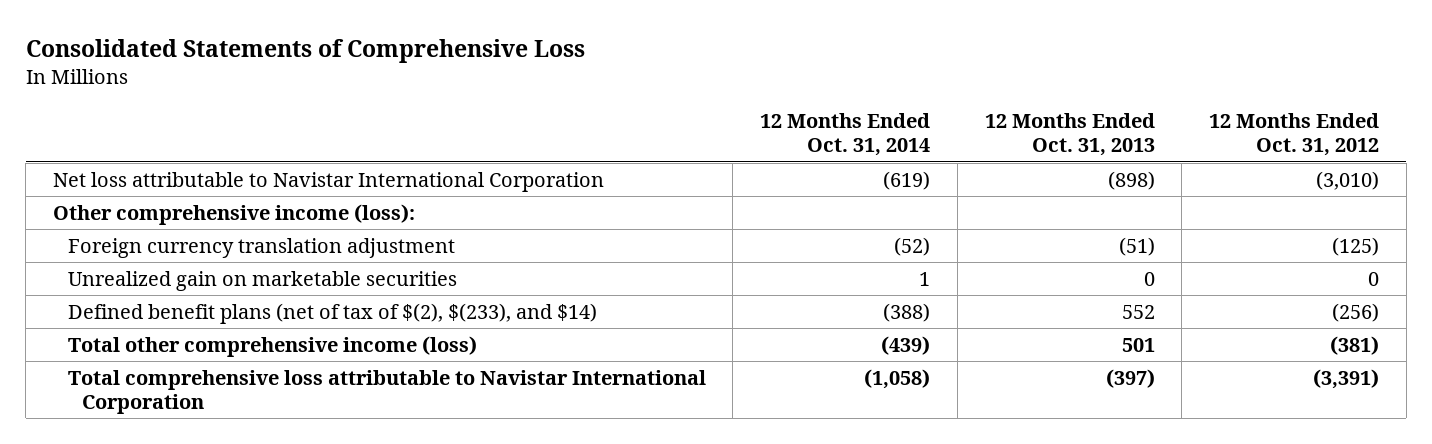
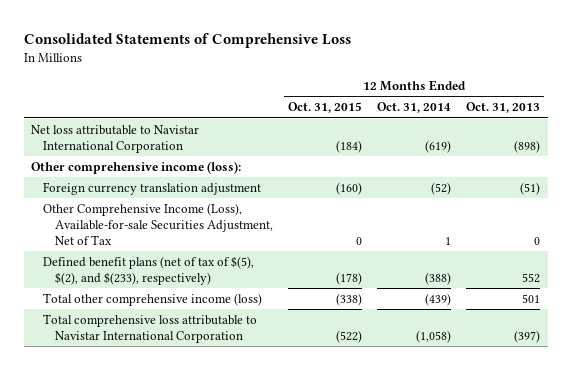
- | 12 Months Ended Oct. 31, 2014 | 12 Months Ended Oct. 31, 2013 | 12 Months Ended Oct. 31, 2012
+ | 12 Months Ended Oct. 31, 2015 | 12 Months Ended Oct. 31, 2014 | 12 Months Ended Oct. 31, 2013
- Unrealized gain on marketable securities | 1 | 0 | 0
- Defined benefit plans (net of tax of $(2), $(233), and $14) | (388) | 552 | (256)
+ Other Comprehensive Income (Loss), Available-for-sale Securities Adjustment, Net of Tax | 0 | 1 | 0
+ Defined benefit plans (net of tax of $(5), $(2), and $(233), respectively) | (178) | (388) | 552

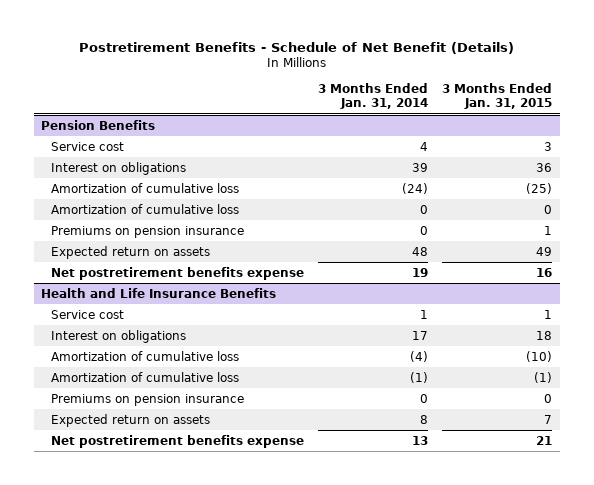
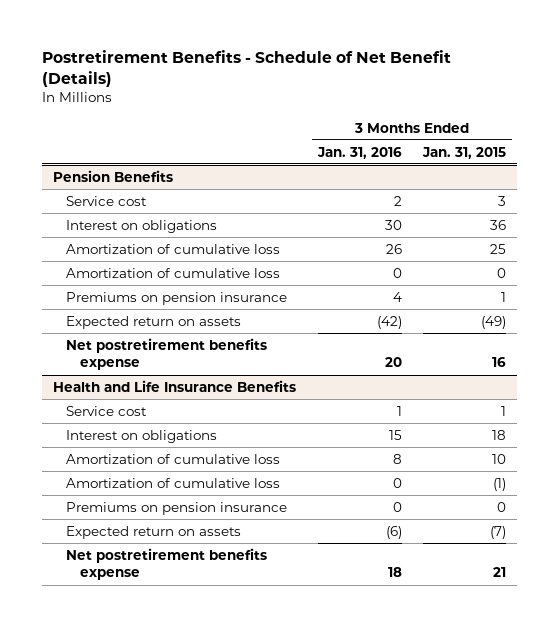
- | 3 Months Ended Jan. 31, 2014 | 3 Months Ended Jan. 31, 2015
+ | 3 Months Ended Jan. 31, 2016 | 3 Months Ended Jan. 31, 2015
@ Pension Benefits
- Amortization of cumulative loss | (24) | (25)
+ Amortization of cumulative loss | 26 | 25
- Expected return on assets | 48 | 49
+ Expected return on assets | (42) | (49)
@ Health and Life Insurance Benefits
- Amortization of cumulative loss | (4) | (10)
+ Amortization of cumulative loss | 8 | 10
- Expected return on assets | 8 | 7
+ Expected return on assets | (6) | (7)

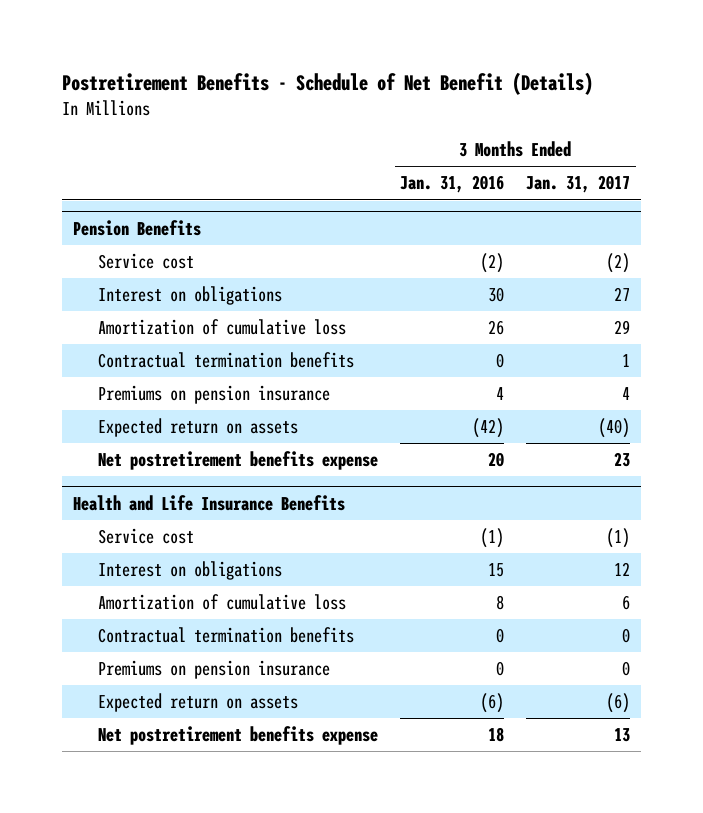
- | 3 Months Ended Jan. 31, 2016 | 3 Months Ended Jan. 31, 2015
+ | 3 Months Ended Jan. 31, 2016 | 3 Months Ended Jan. 31, 2017
@ Pension Benefits
- Service cost | 2 | 3
+ Service cost | (2) | (2)
- Amortization of cumulative loss | 0 | 0
+ Contractual termination benefits | 0 | 1
@ Health and Life Insurance Benefits
- Service cost | 1 | 1
+ Service cost | (1) | (1)
- Amortization of cumulative loss | 0 | (1)
+ Contractual termination benefits | 0 | 0

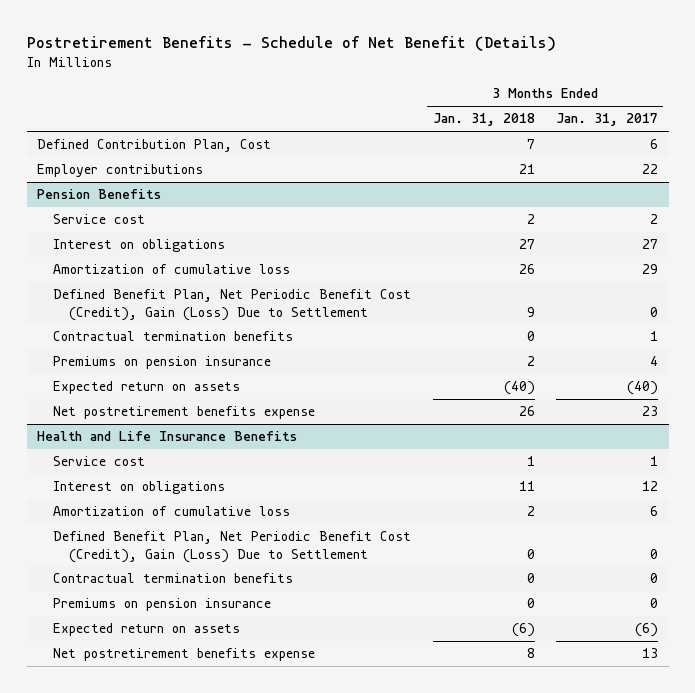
- | 3 Months Ended Jan. 31, 2016 | 3 Months Ended Jan. 31, 2017
+ | 3 Months Ended Jan. 31, 2018 | 3 Months Ended Jan. 31, 2017
+ Defined Contribution Plan, Cost | 7 | 6
+ Employer contributions | 21 | 22
@ Pension Benefits
- Service cost | (2) | (2)
+ Service cost | 2 | 2
+ Defined Benefit Plan, Net Periodic Benefit Cost (Credit), Gain (Loss) Due to Settlement | 9 | 0
@ Health and Life Insurance Benefits
- Service cost | (1) | (1)
+ Service cost | 1 | 1
+ Defined Benefit Plan, Net Periodic Benefit Cost (Credit), Gain (Loss) Due to Settlement | 0 | 0

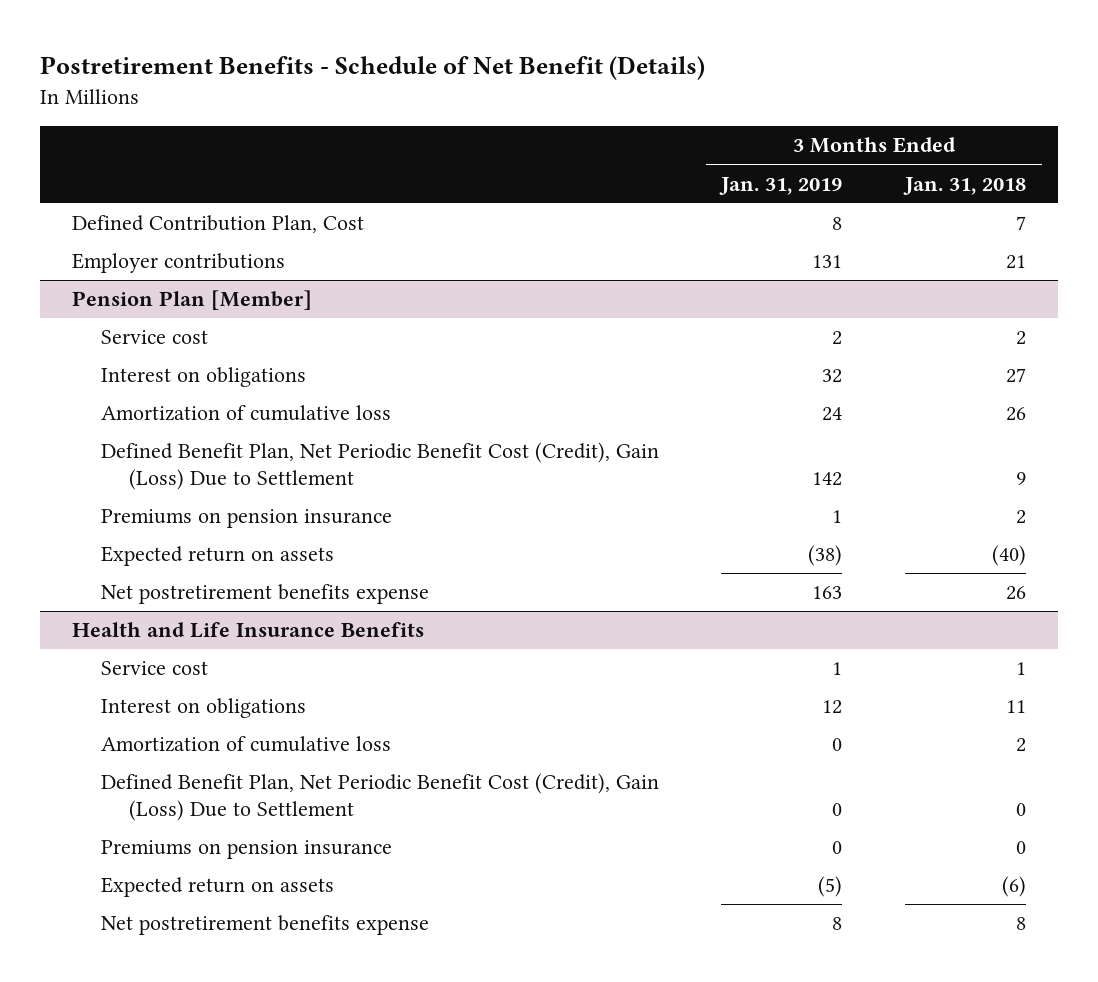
- | 3 Months Ended Jan. 31, 2018 | 3 Months Ended Jan. 31, 2017
+ | 3 Months Ended Jan. 31, 2019 | 3 Months Ended Jan. 31, 2018
- Pension Benefits
+ Pension Plan [Member]
- Contractual termination benefits | 0 | 1
@ Health and Life Insurance Benefits
- Contractual termination benefits | 0 | 0

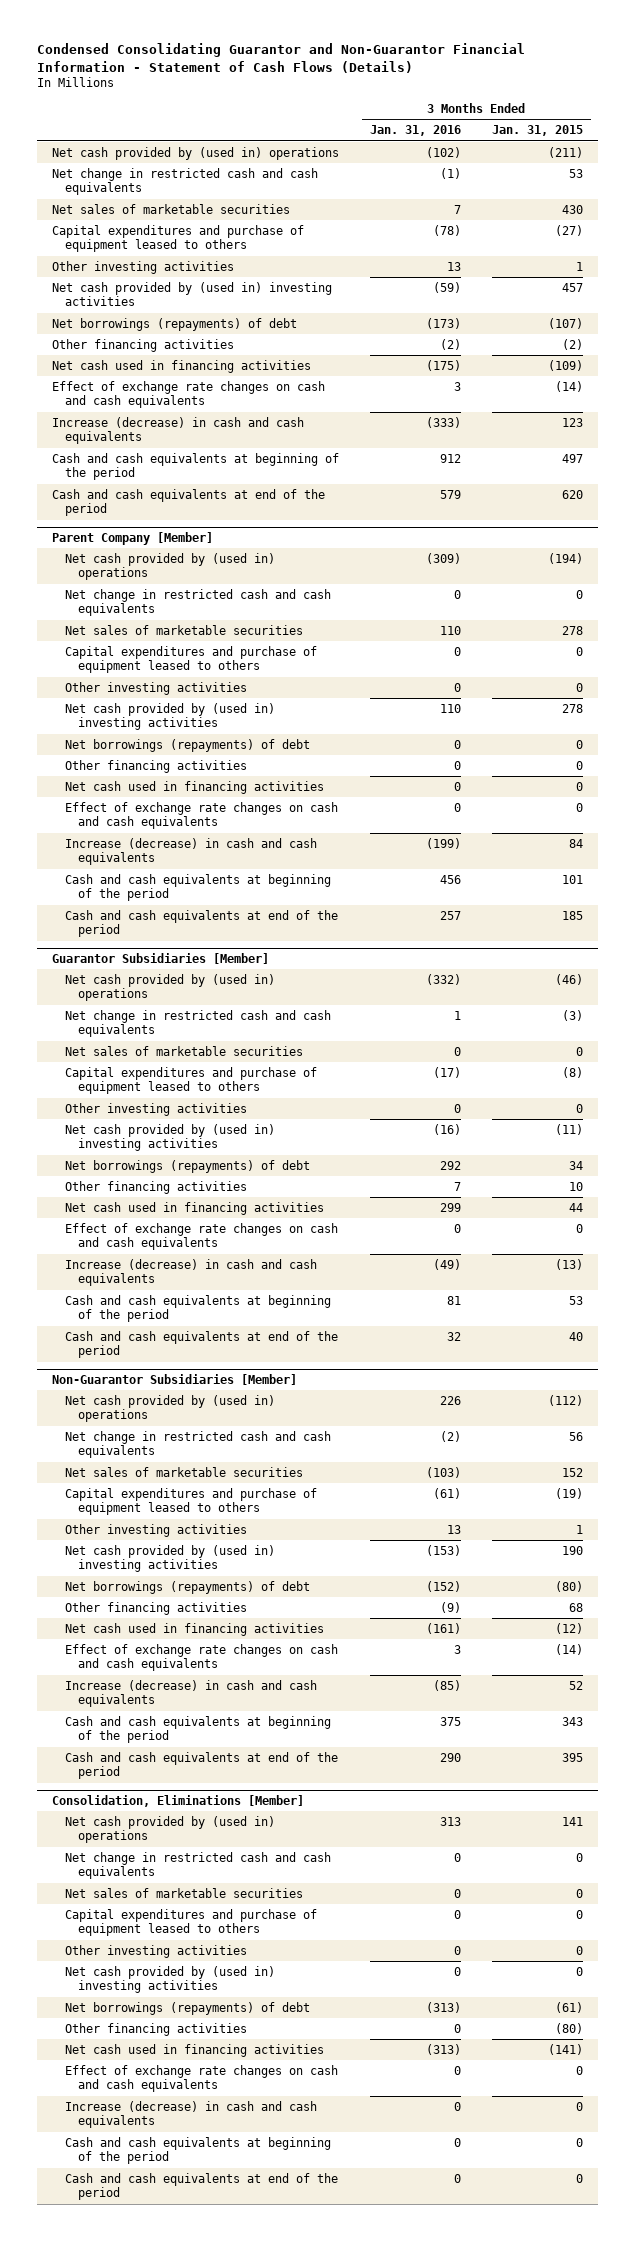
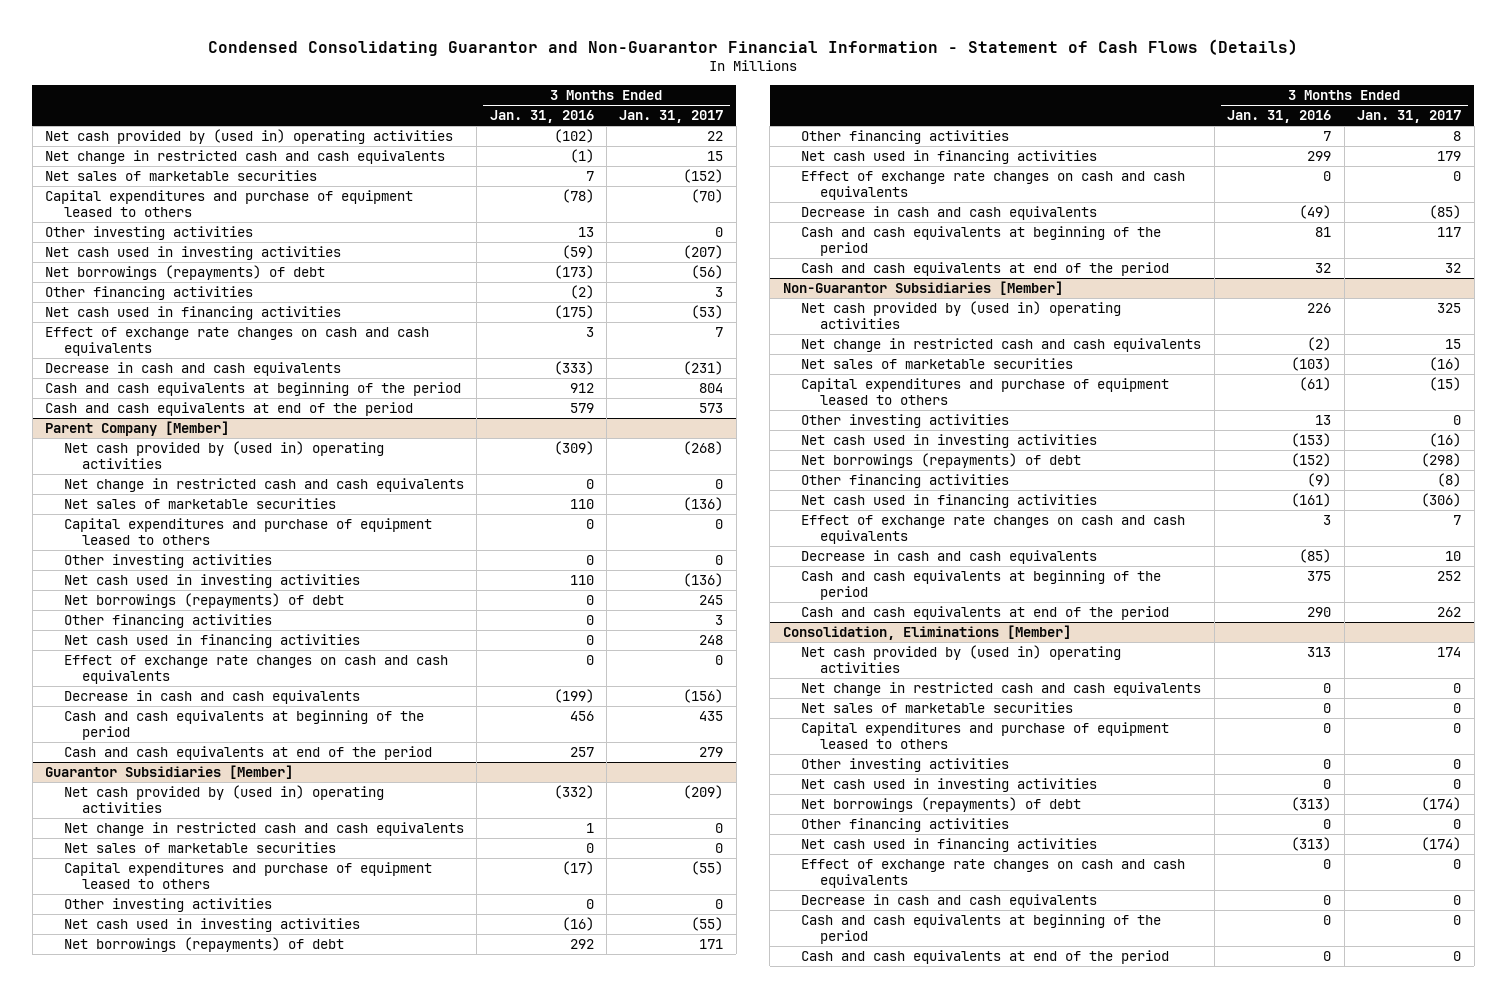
- | 3 Months Ended Jan. 31, 2016 | 3 Months Ended Jan. 31, 2015
+ | 3 Months Ended Jan. 31, 2016 | 3 Months Ended Jan. 31, 2017
- Net cash provided by (used in) operations | (102) | (211)
+ Net cash provided by (used in) operating activities | (102) | 22
- Net cash provided by (used in) investing activities | (59) | 457
+ Net cash used in investing activities | (59) | (207)
- Increase (decrease) in cash and cash equivalents | (333) | 123
+ Decrease in cash and cash equivalents | (333) | (231)
@ Parent Company [Member]
- Net cash provided by (used in) operations | (309) | (194)
+ Net cash provided by (used in) operating activities | (309) | (268)
- Net cash provided by (used in) investing activities | 110 | 278
+ Net cash used in investing activities | 110 | (136)
- Increase (decrease) in cash and cash equivalents | (199) | 84
+ Decrease in cash and cash equivalents | (199) | (156)
@ Guarantor Subsidiaries [Member]
- Net cash provided by (used in) operations | (332) | (46)
+ Net cash provided by (used in) operating activities | (332) | (209)
- Net cash provided by (used in) investing activities | (16) | (11)
+ Net cash used in investing activities | (16) | (55)
- Increase (decrease) in cash and cash equivalents | (49) | (13)
+ Decrease in cash and cash equivalents | (49) | (85)
@ Non-Guarantor Subsidiaries [Member]
- Net cash provided by (used in) operations | 226 | (112)
+ Net cash provided by (used in) operating activities | 226 | 325
- Net cash provided by (used in) investing activities | (153) | 190
+ Net cash used in investing activities | (153) | (16)
- Increase (decrease) in cash and cash equivalents | (85) | 52
+ Decrease in cash and cash equivalents | (85) | 10
@ Consolidation, Eliminations [Member]
- Net cash provided by (used in) operations | 313 | 141
+ Net cash provided by (used in) operating activities | 313 | 174
- Net cash provided by (used in) investing activities | 0 | 0
+ Net cash used in investing activities | 0 | 0
- Increase (decrease) in cash and cash equivalents | 0 | 0
+ Decrease in cash and cash equivalents | 0 | 0

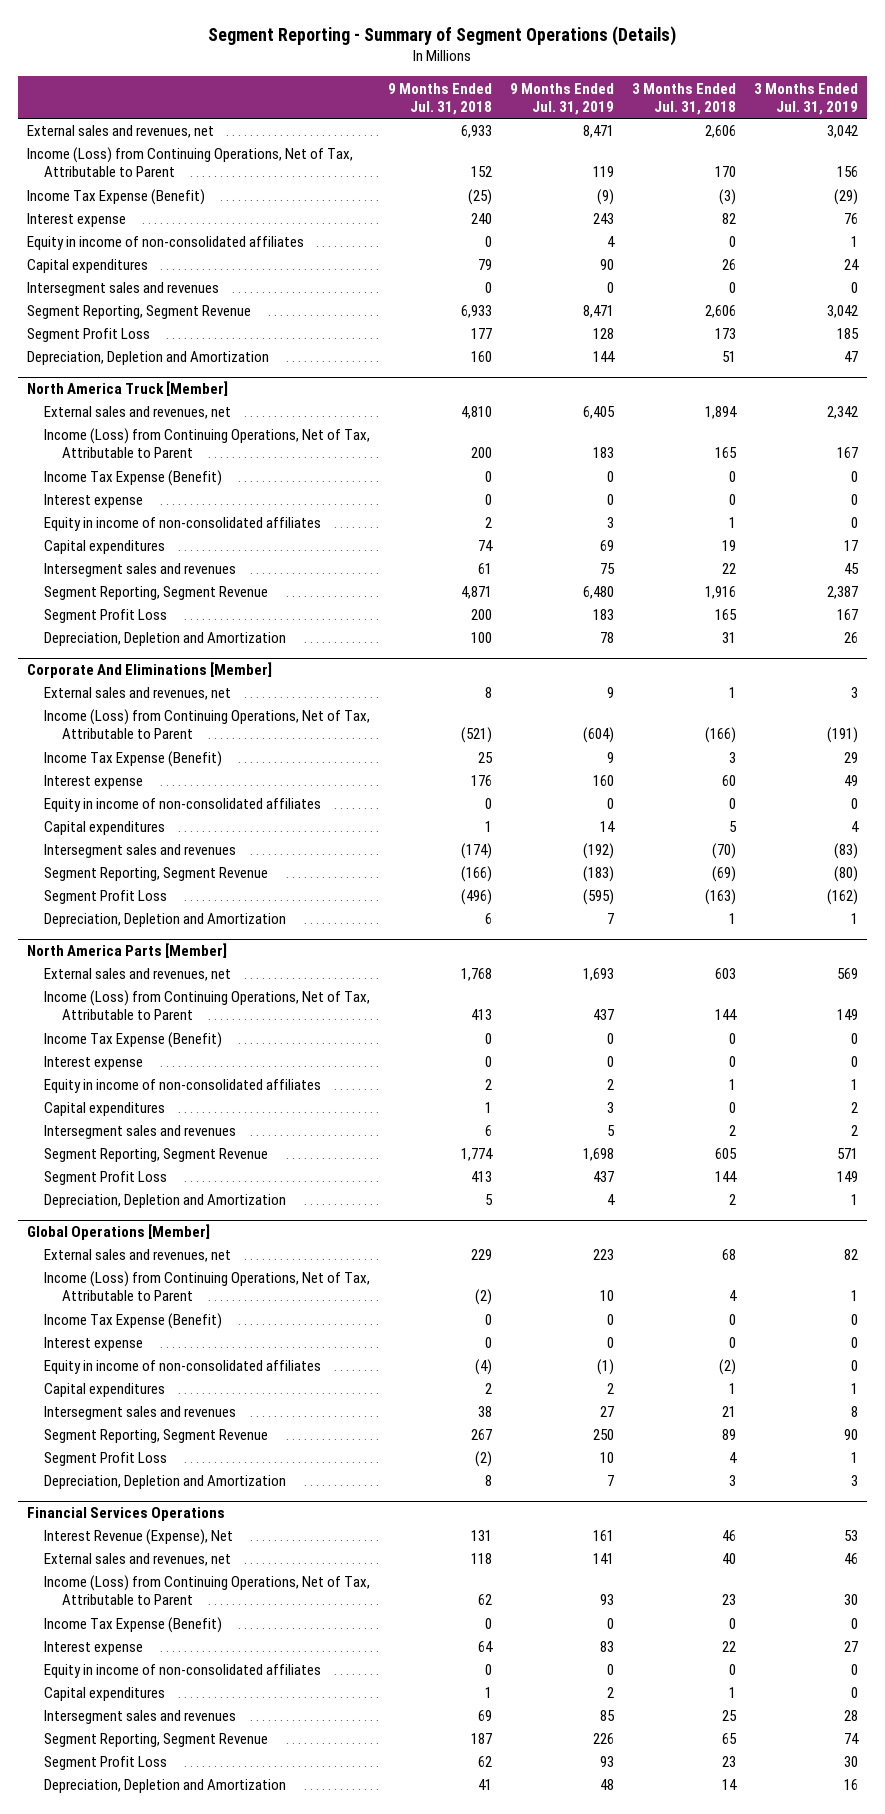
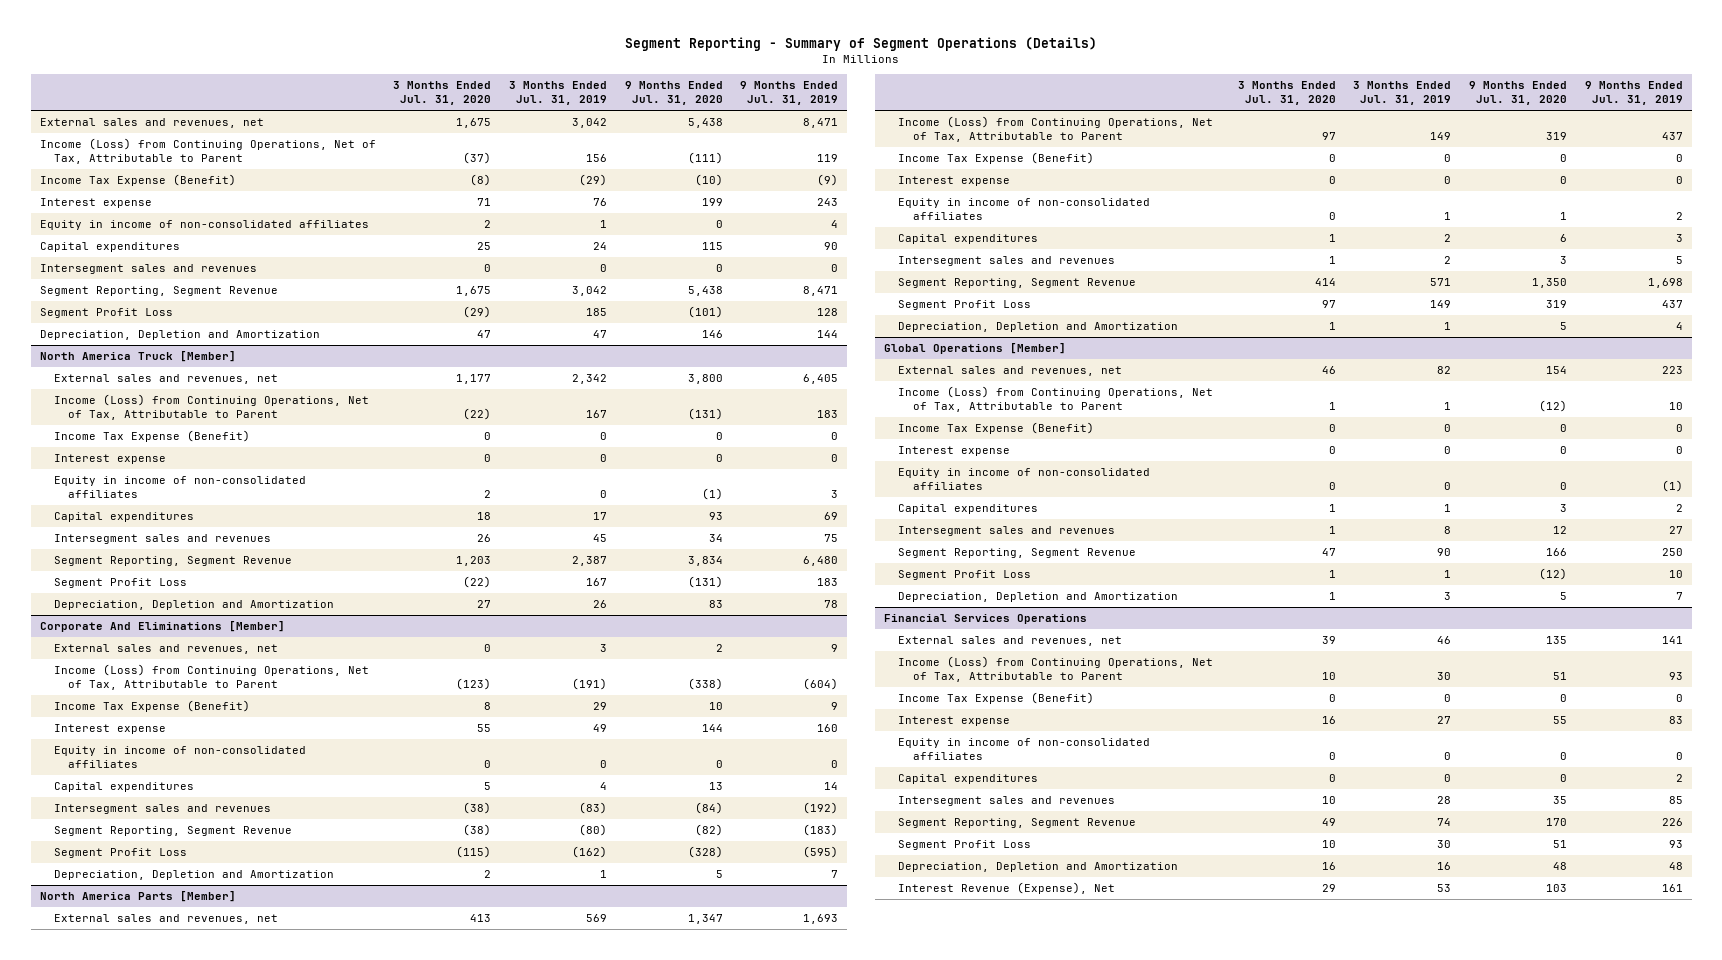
- | 9 Months Ended Jul. 31, 2018 | 9 Months Ended Jul. 31, 2019 | 3 Months Ended Jul. 31, 2018 | 3 Months Ended Jul. 31, 2019
+ | 3 Months Ended Jul. 31, 2020 | 3 Months Ended Jul. 31, 2019 | 9 Months Ended Jul. 31, 2020 | 9 Months Ended Jul. 31, 2019
@ Financial Services Operations
moved down: Interest Revenue (Expense), Net | 29 | 53 | 103 | 161

